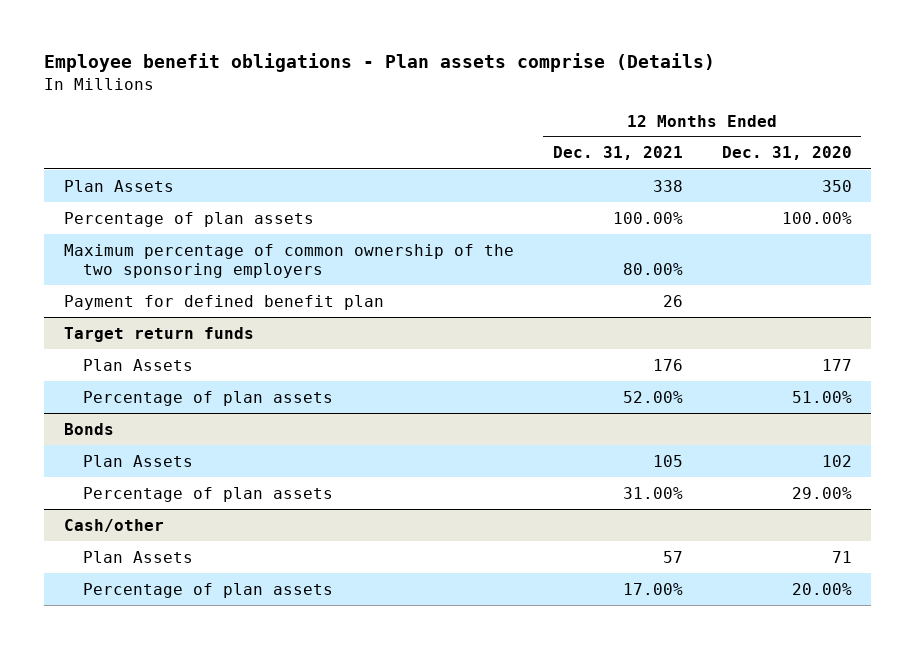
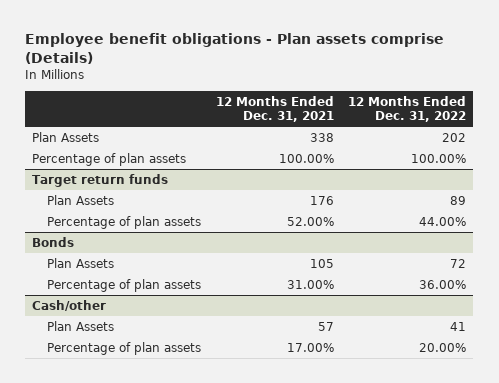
- | 12 Months Ended Dec. 31, 2021 | 12 Months Ended Dec. 31, 2020
+ | 12 Months Ended Dec. 31, 2021 | 12 Months Ended Dec. 31, 2022
- Maximum percentage of common ownership of the two sponsoring employers | 80.00% |
- Payment for defined benefit plan | 26 |

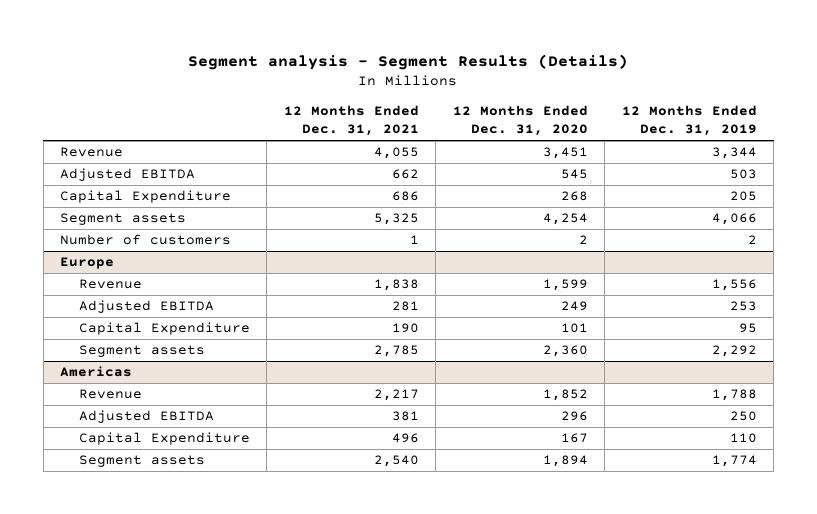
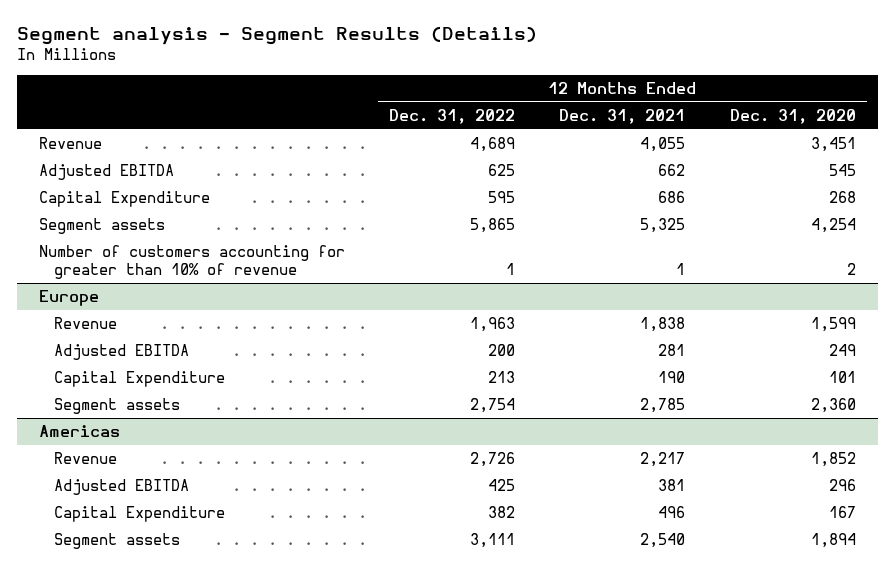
- | 12 Months Ended Dec. 31, 2021 | 12 Months Ended Dec. 31, 2020 | 12 Months Ended Dec. 31, 2019
+ | 12 Months Ended Dec. 31, 2022 | 12 Months Ended Dec. 31, 2021 | 12 Months Ended Dec. 31, 2020
- Number of customers | 1 | 2 | 2
+ Number of customers accounting for greater than 10% of revenue | 1 | 1 | 2

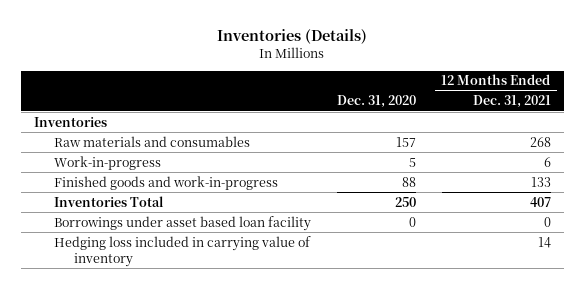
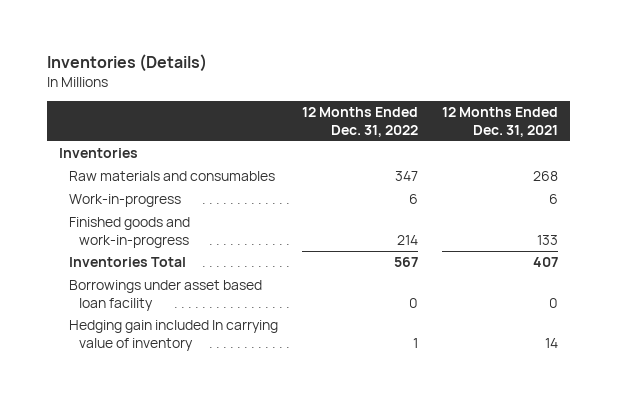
- | Dec. 31, 2020 | 12 Months Ended Dec. 31, 2021
+ | 12 Months Ended Dec. 31, 2022 | 12 Months Ended Dec. 31, 2021
- Hedging loss included in carrying value of inventory | | 14
+ Hedging gain included In carrying value of inventory | 1 | 14

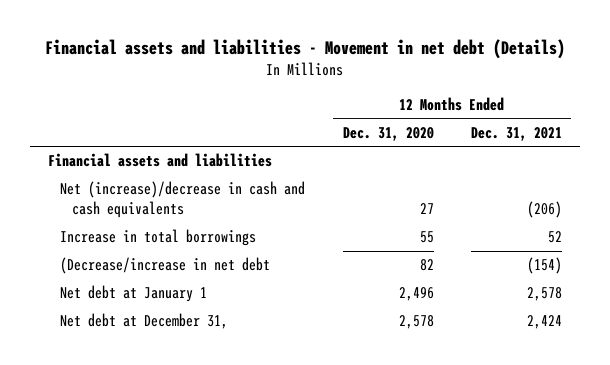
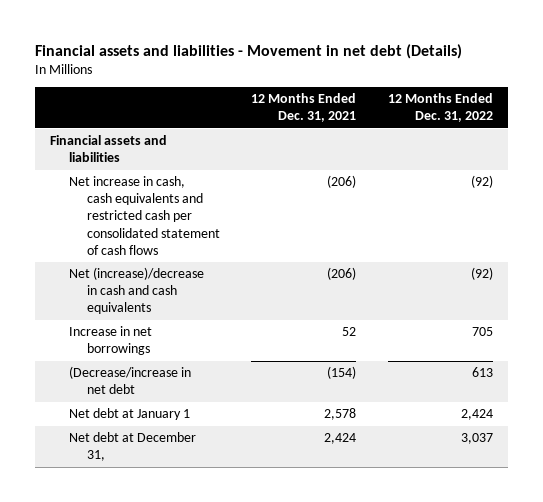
- | 12 Months Ended Dec. 31, 2020 | 12 Months Ended Dec. 31, 2021
+ | 12 Months Ended Dec. 31, 2021 | 12 Months Ended Dec. 31, 2022
+ Net increase in cash, cash equivalents and restricted cash per consolidated statement of cash flows | (206) | (92)
- Increase in total borrowings | 55 | 52
+ Increase in net borrowings | 52 | 705

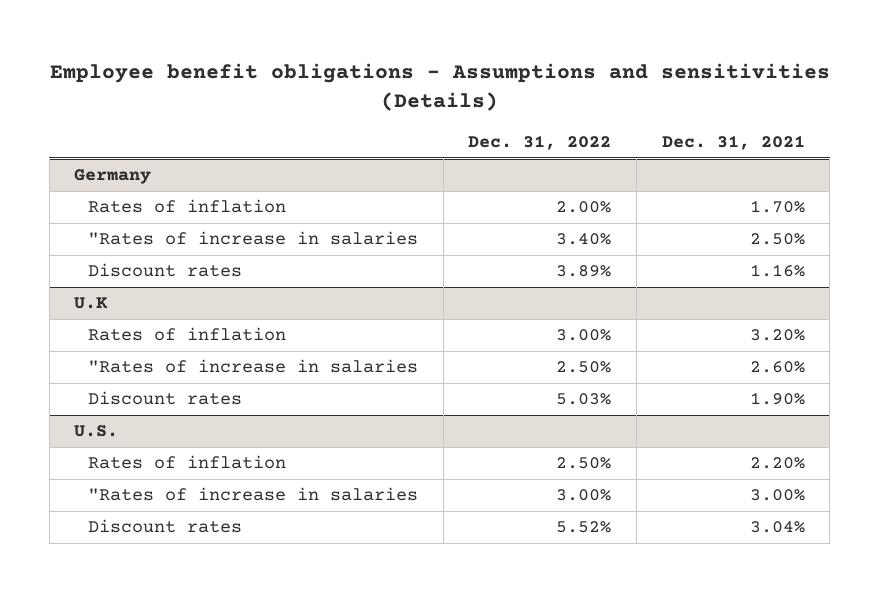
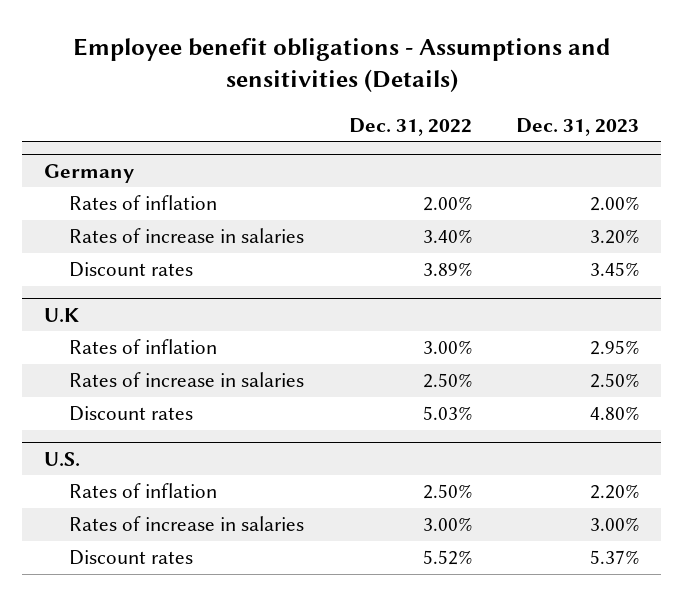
- | Dec. 31, 2022 | Dec. 31, 2021
+ | Dec. 31, 2022 | Dec. 31, 2023
@ Germany
- "Rates of increase in salaries | 3.40% | 2.50%
+ Rates of increase in salaries | 3.40% | 3.20%
@ U.K
- "Rates of increase in salaries | 2.50% | 2.60%
+ Rates of increase in salaries | 2.50% | 2.50%
@ U.S.
- "Rates of increase in salaries | 3.00% | 3.00%
+ Rates of increase in salaries | 3.00% | 3.00%

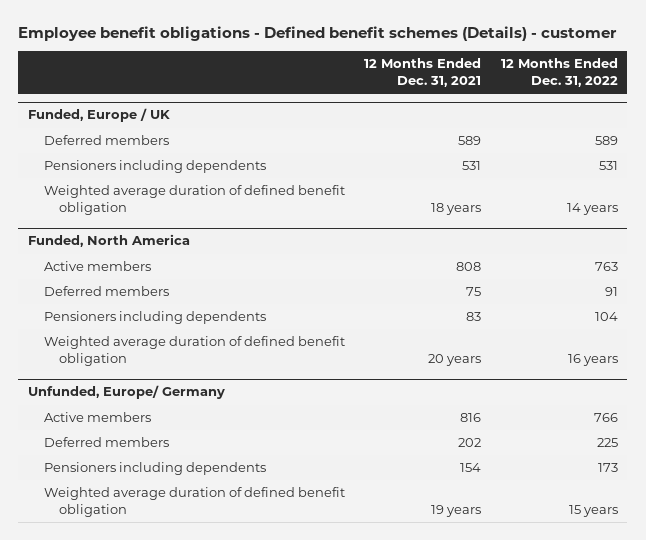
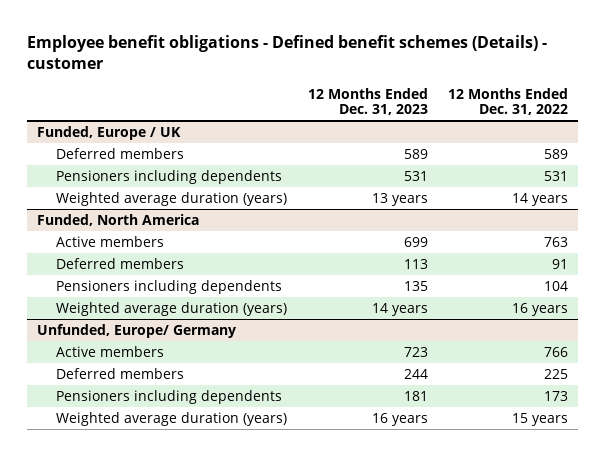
- | 12 Months Ended Dec. 31, 2021 | 12 Months Ended Dec. 31, 2022
+ | 12 Months Ended Dec. 31, 2023 | 12 Months Ended Dec. 31, 2022
@ Funded, Europe / UK
- Weighted average duration of defined benefit obligation | 18 years | 14 years
+ Weighted average duration (years) | 13 years | 14 years
@ Funded, North America
- Weighted average duration of defined benefit obligation | 20 years | 16 years
+ Weighted average duration (years) | 14 years | 16 years
@ Unfunded, Europe/ Germany
- Weighted average duration of defined benefit obligation | 19 years | 15 years
+ Weighted average duration (years) | 16 years | 15 years

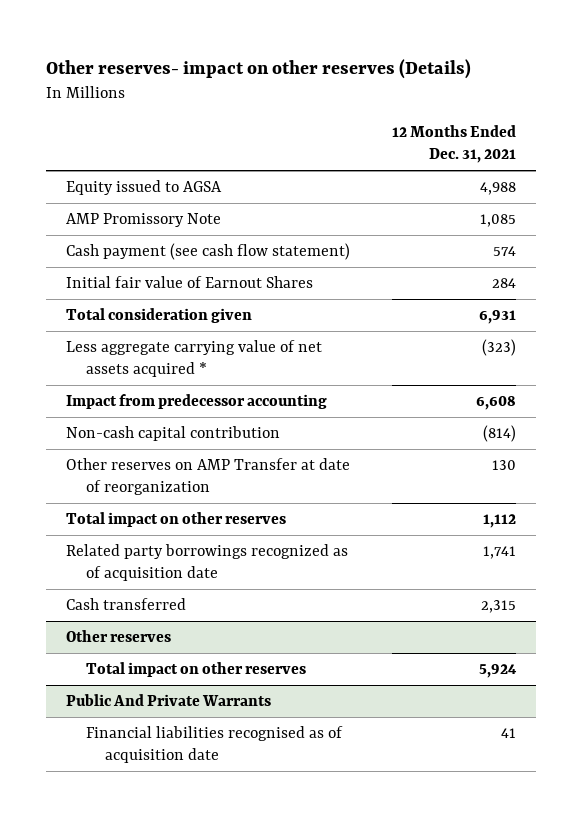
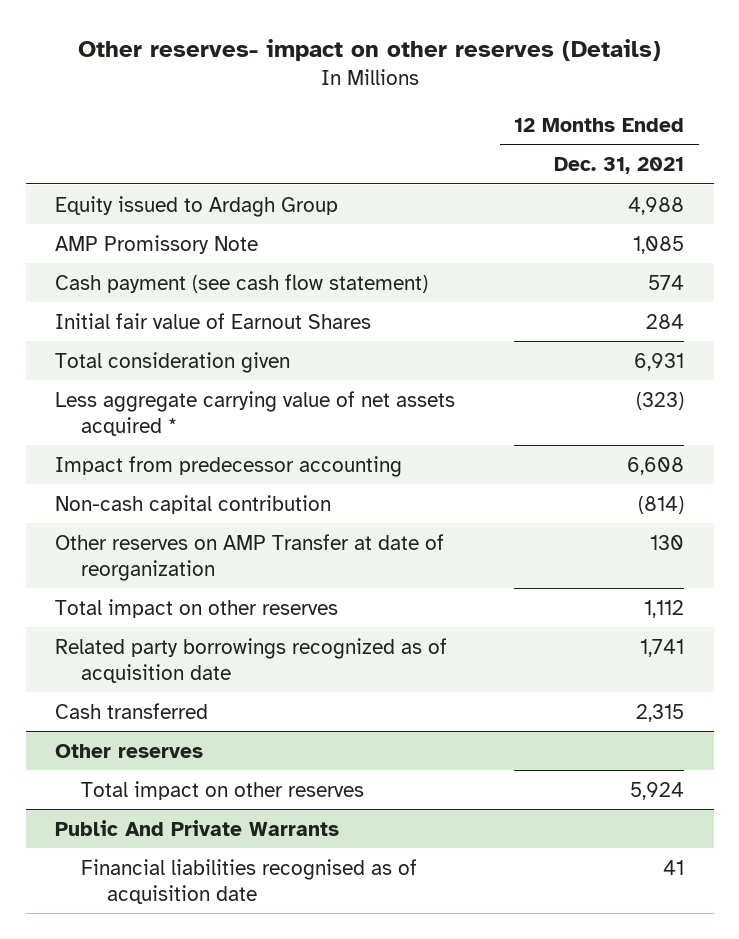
- Equity issued to AGSA | 4,988
+ Equity issued to Ardagh Group | 4,988

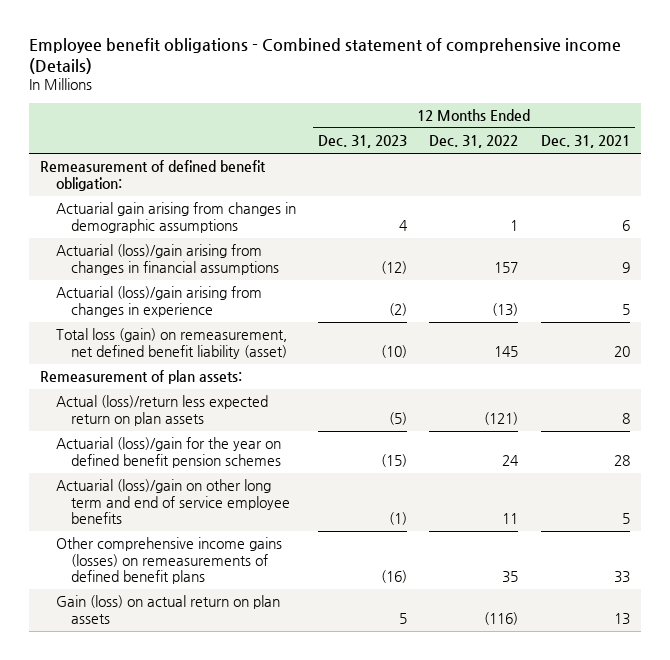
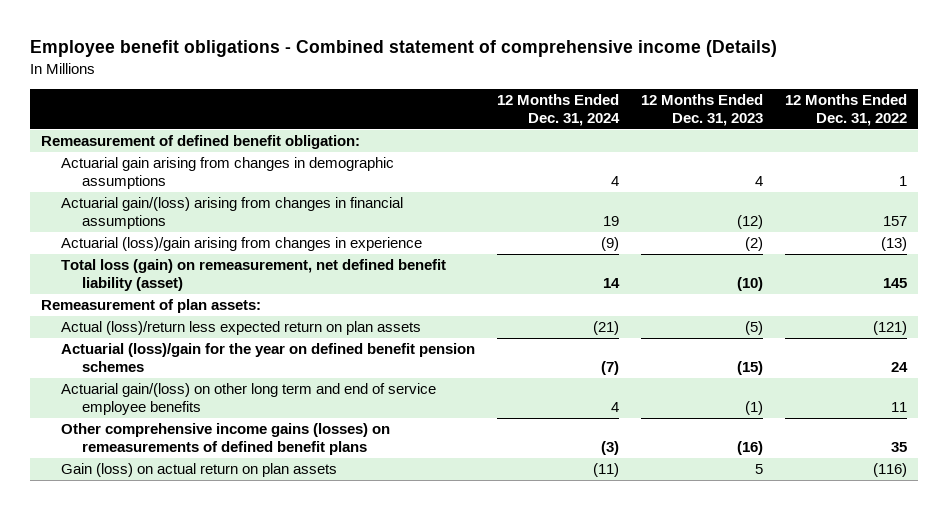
- | 12 Months Ended Dec. 31, 2023 | 12 Months Ended Dec. 31, 2022 | 12 Months Ended Dec. 31, 2021
+ | 12 Months Ended Dec. 31, 2024 | 12 Months Ended Dec. 31, 2023 | 12 Months Ended Dec. 31, 2022
- Actuarial (loss)/gain arising from changes in financial assumptions | (12) | 157 | 9
+ Actuarial gain/(loss) arising from changes in financial assumptions | 19 | (12) | 157
- Actuarial (loss)/gain on other long term and end of service employee benefits | (1) | 11 | 5
+ Actuarial gain/(loss) on other long term and end of service employee benefits | 4 | (1) | 11

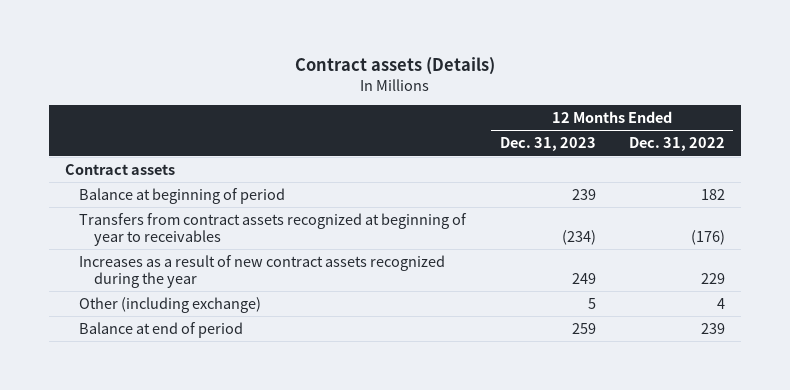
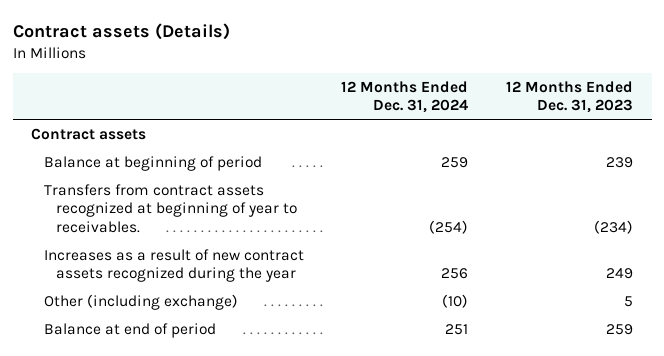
- | 12 Months Ended Dec. 31, 2023 | 12 Months Ended Dec. 31, 2022
+ | 12 Months Ended Dec. 31, 2024 | 12 Months Ended Dec. 31, 2023
- Transfers from contract assets recognized at beginning of year to receivables | (234) | (176)
+ Transfers from contract assets recognized at beginning of year to receivables. | (254) | (234)

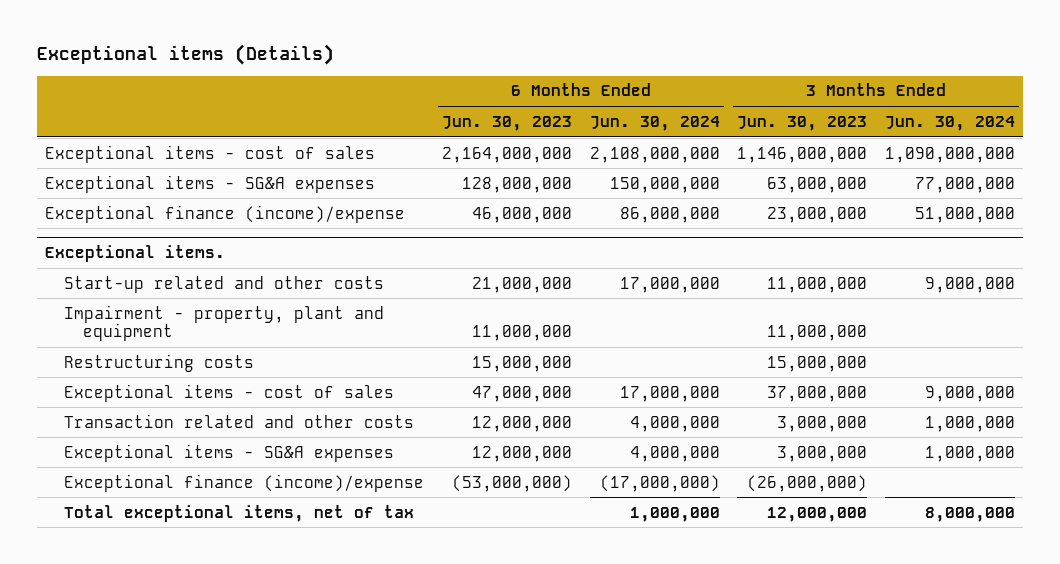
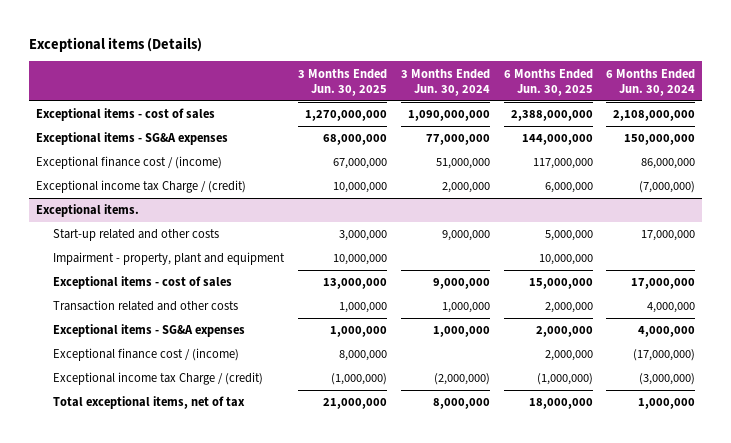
- | 6 Months Ended Jun. 30, 2023 | 6 Months Ended Jun. 30, 2024 | 3 Months Ended Jun. 30, 2023 | 3 Months Ended Jun. 30, 2024
+ | 3 Months Ended Jun. 30, 2025 | 3 Months Ended Jun. 30, 2024 | 6 Months Ended Jun. 30, 2025 | 6 Months Ended Jun. 30, 2024
- Exceptional finance (income)/expense | 46,000,000 | 86,000,000 | 23,000,000 | 51,000,000
+ Exceptional finance cost / (income) | 67,000,000 | 51,000,000 | 117,000,000 | 86,000,000
+ Exceptional income tax Charge / (credit) | 10,000,000 | 2,000,000 | 6,000,000 | (7,000,000)
@ Exceptional items.
- Restructuring costs | 15,000,000 | | 15,000,000 |
- Exceptional finance (income)/expense | (53,000,000) | (17,000,000) | (26,000,000) |
+ Exceptional finance cost / (income) | 8,000,000 | | 2,000,000 | (17,000,000)
+ Exceptional income tax Charge / (credit) | (1,000,000) | (2,000,000) | (1,000,000) | (3,000,000)

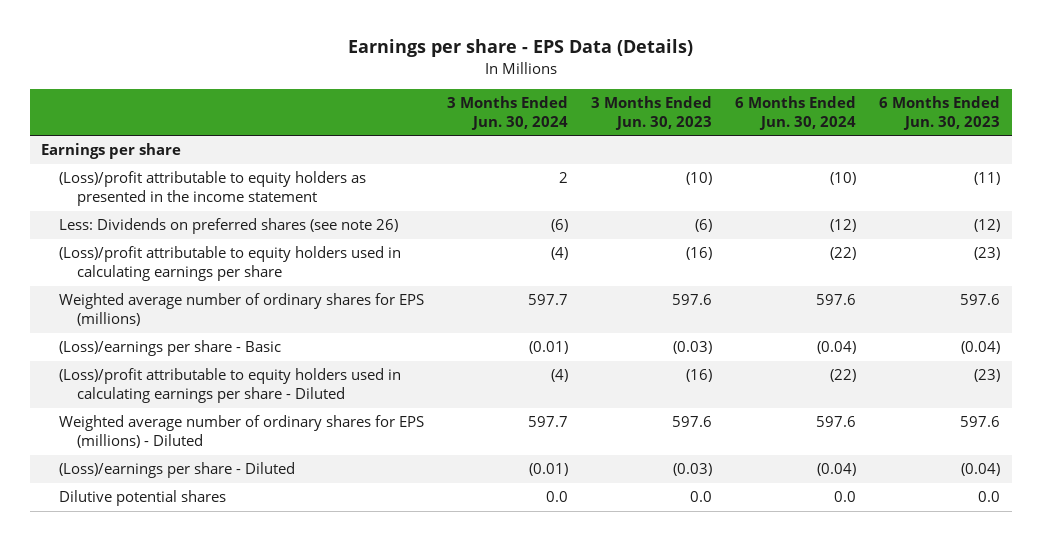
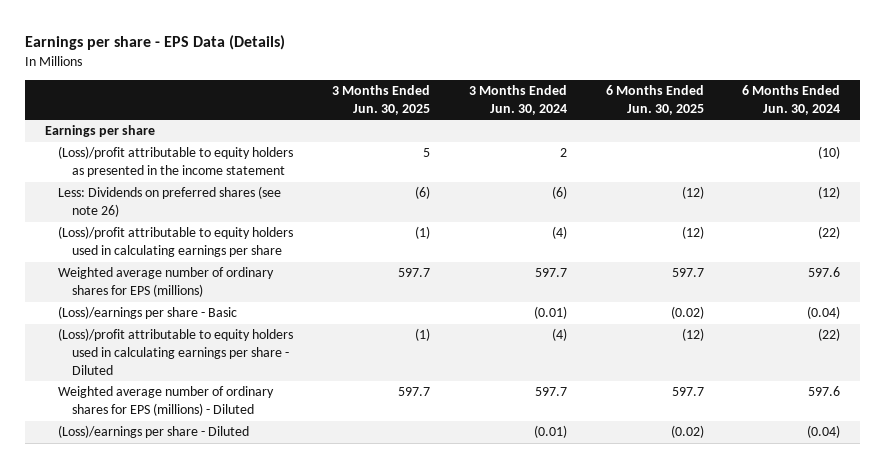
- | 3 Months Ended Jun. 30, 2024 | 3 Months Ended Jun. 30, 2023 | 6 Months Ended Jun. 30, 2024 | 6 Months Ended Jun. 30, 2023
+ | 3 Months Ended Jun. 30, 2025 | 3 Months Ended Jun. 30, 2024 | 6 Months Ended Jun. 30, 2025 | 6 Months Ended Jun. 30, 2024
- Dilutive potential shares | 0.0 | 0.0 | 0.0 | 0.0

